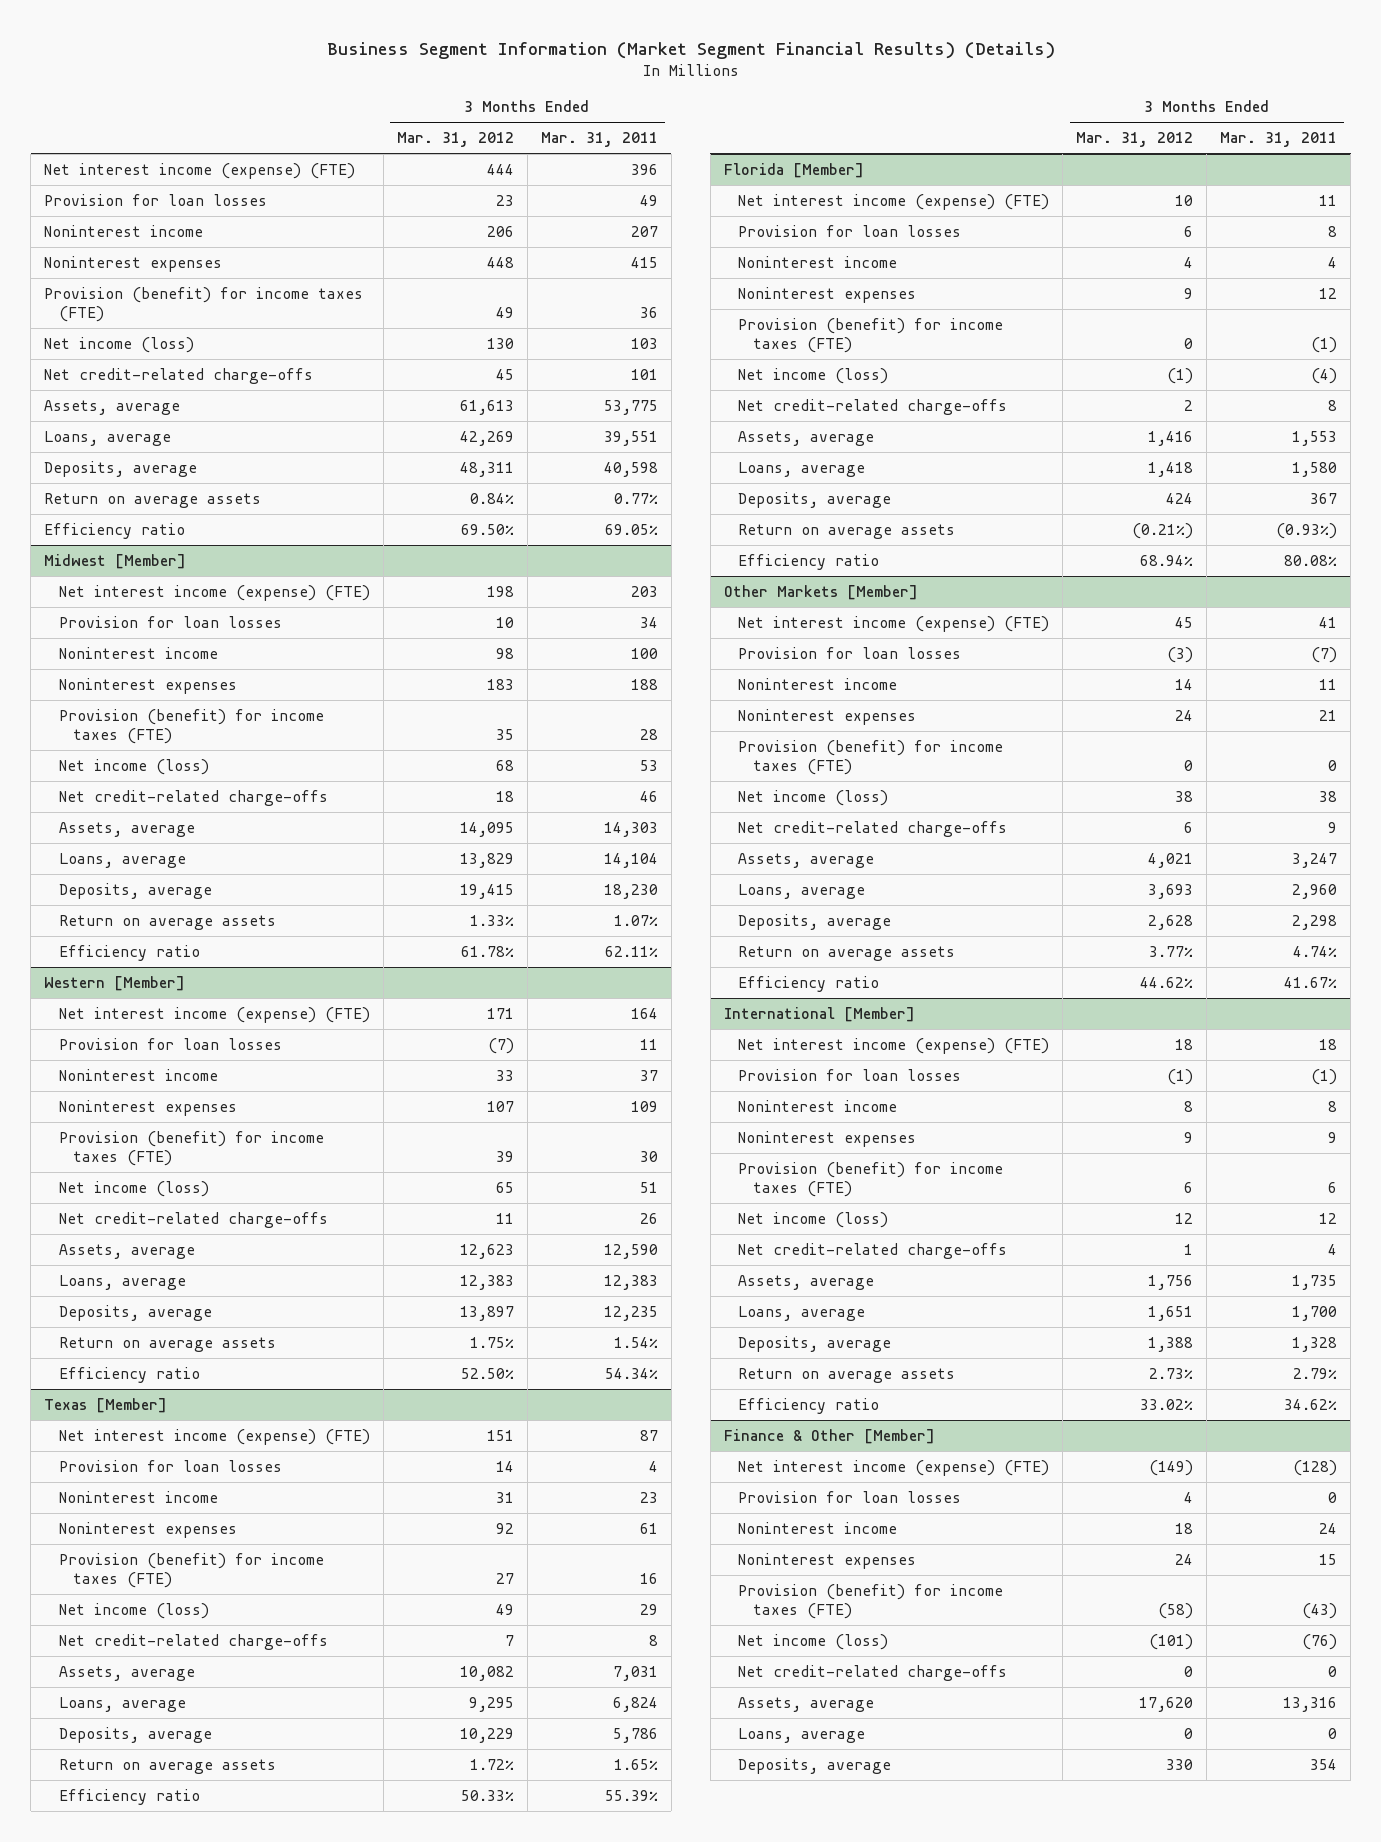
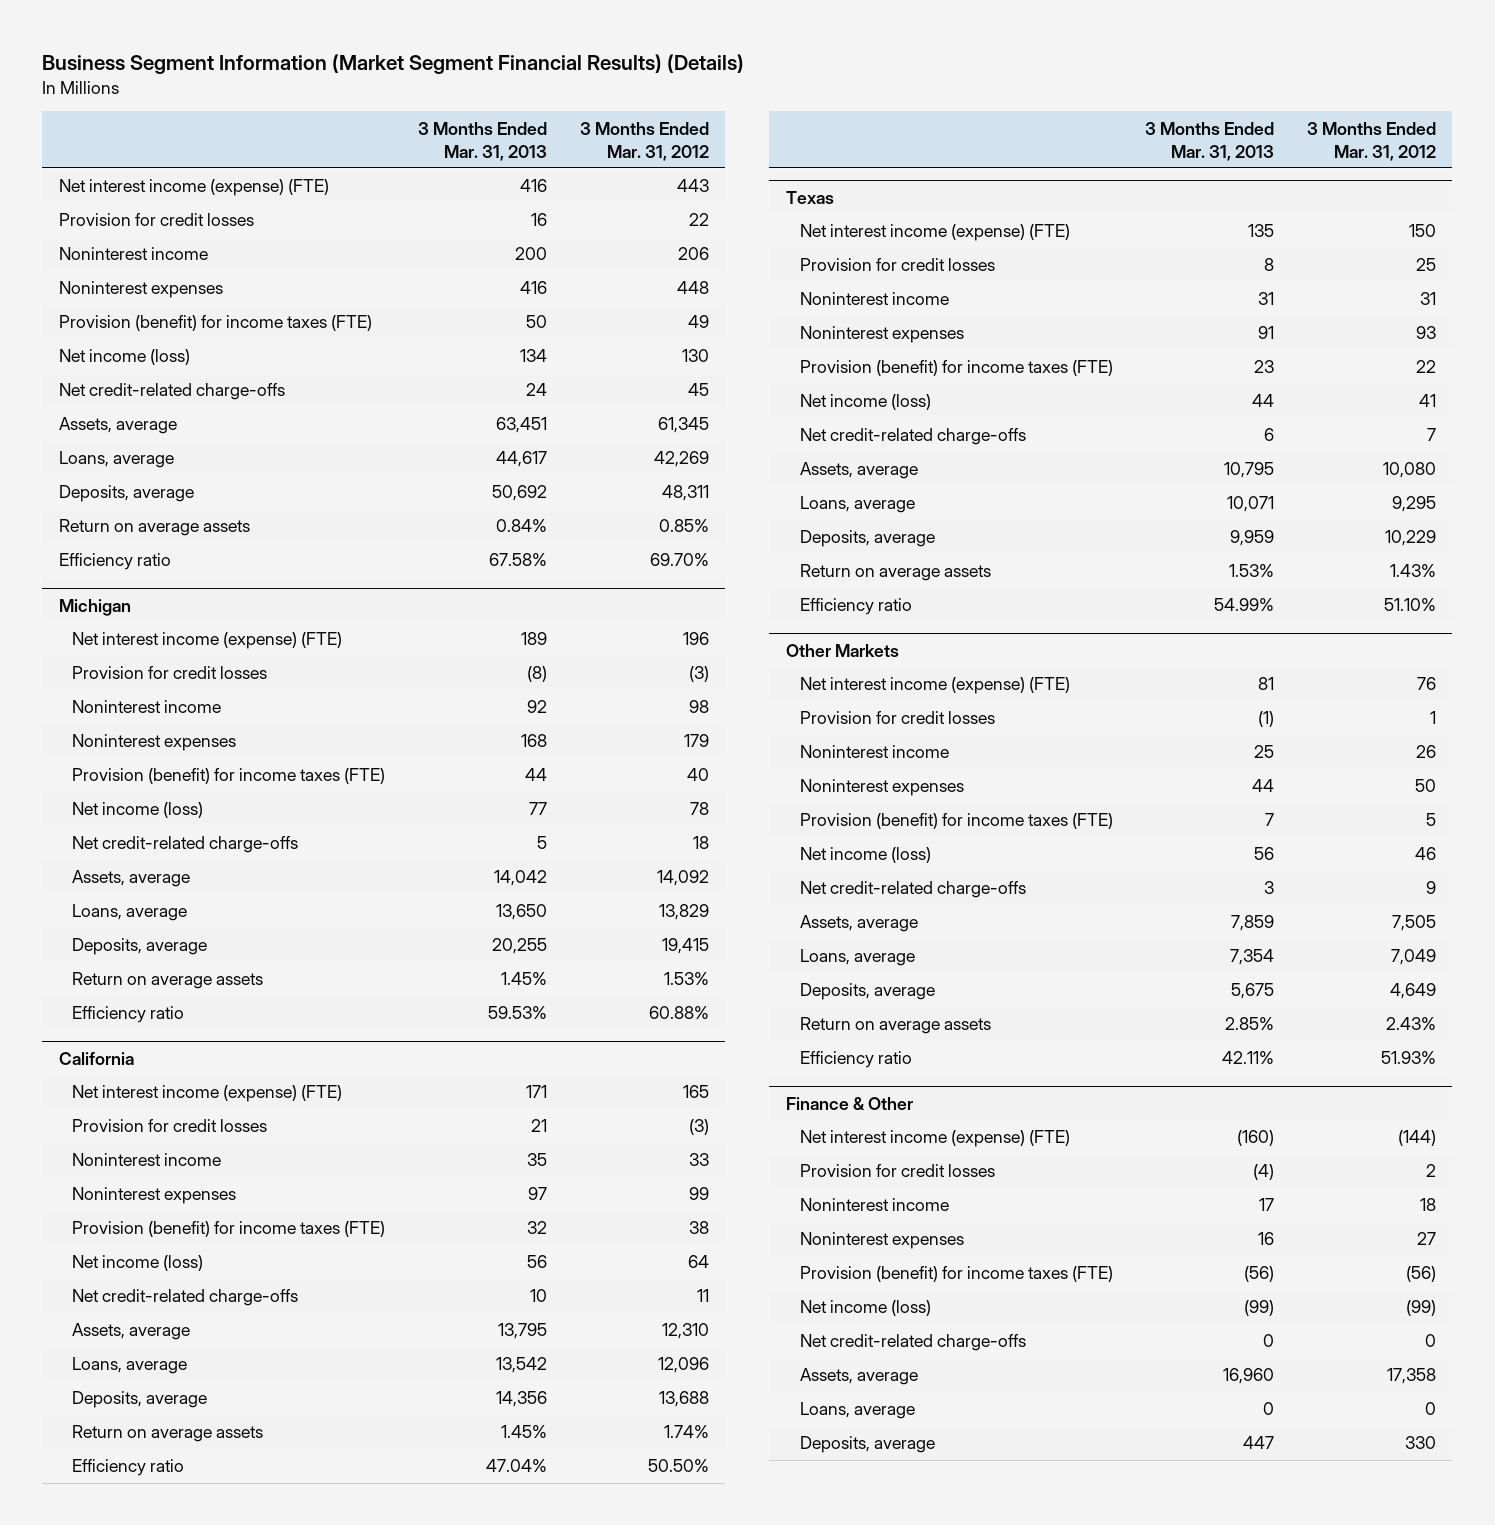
- | 3 Months Ended Mar. 31, 2012 | 3 Months Ended Mar. 31, 2011
+ | 3 Months Ended Mar. 31, 2013 | 3 Months Ended Mar. 31, 2012
- Net interest income (expense) (FTE) | 444 | 396
- Provision for loan losses | 23 | 49
+ Net interest income (expense) (FTE) | 416 | 443
+ Provision for credit losses | 16 | 22
- Assets, average | 61,613 | 53,775
+ Assets, average | 63,451 | 61,345
- Return on average assets | 0.84% | 0.77%
- Efficiency ratio | 69.50% | 69.05%
- Midwest [Member]
- Net interest income (expense) (FTE) | 198 | 203
- Provision for loan losses | 10 | 34
+ Return on average assets | 0.84% | 0.85%
+ Efficiency ratio | 67.58% | 69.70%
+ Michigan
+ Net interest income (expense) (FTE) | 189 | 196
+ Provision for credit losses | (8) | (3)
- Noninterest expenses | 183 | 188
- Provision (benefit) for income taxes (FTE) | 35 | 28
- Net income (loss) | 68 | 53
+ Noninterest expenses | 168 | 179
+ Provision (benefit) for income taxes (FTE) | 44 | 40
+ Net income (loss) | 77 | 78
- Assets, average | 14,095 | 14,303
+ Assets, average | 14,042 | 14,092
- Return on average assets | 1.33% | 1.07%
- Efficiency ratio | 61.78% | 62.11%
- Western [Member]
- Net interest income (expense) (FTE) | 171 | 164
- Provision for loan losses | (7) | 11
+ Return on average assets | 1.45% | 1.53%
+ Efficiency ratio | 59.53% | 60.88%
+ California
+ Net interest income (expense) (FTE) | 171 | 165
+ Provision for credit losses | 21 | (3)
- Noninterest expenses | 107 | 109
- Provision (benefit) for income taxes (FTE) | 39 | 30
- Net income (loss) | 65 | 51
+ Noninterest expenses | 97 | 99
+ Provision (benefit) for income taxes (FTE) | 32 | 38
+ Net income (loss) | 56 | 64
- Assets, average | 12,623 | 12,590
- Loans, average | 12,383 | 12,383
- Deposits, average | 13,897 | 12,235
- Return on average assets | 1.75% | 1.54%
- Efficiency ratio | 52.50% | 54.34%
- Texas [Member]
- Net interest income (expense) (FTE) | 151 | 87
- Provision for loan losses | 14 | 4
+ Assets, average | 13,795 | 12,310
+ Loans, average | 13,542 | 12,096
+ Deposits, average | 14,356 | 13,688
+ Return on average assets | 1.45% | 1.74%
+ Efficiency ratio | 47.04% | 50.50%
+ Texas
+ Net interest income (expense) (FTE) | 135 | 150
+ Provision for credit losses | 8 | 25
- Noninterest expenses | 92 | 61
- Provision (benefit) for income taxes (FTE) | 27 | 16
- Net income (loss) | 49 | 29
+ Noninterest expenses | 91 | 93
+ Provision (benefit) for income taxes (FTE) | 23 | 22
+ Net income (loss) | 44 | 41
- Assets, average | 10,082 | 7,031
+ Assets, average | 10,795 | 10,080
- Return on average assets | 1.72% | 1.65%
- Efficiency ratio | 50.33% | 55.39%
- Florida [Member]
- Net interest income (expense) (FTE) | 10 | 11
- Provision for loan losses | 6 | 8
- Noninterest income | 4 | 4
- Noninterest expenses | 9 | 12
- Provision (benefit) for income taxes (FTE) | 0 | (1)
- Net income (loss) | (1) | (4)
- Net credit-related charge-offs | 2 | 8
- Assets, average | 1,416 | 1,553
- Loans, average | 1,418 | 1,580
- Deposits, average | 424 | 367
- Return on average assets | (0.21%) | (0.93%)
- Efficiency ratio | 68.94% | 80.08%
- Other Markets [Member]
- Net interest income (expense) (FTE) | 45 | 41
- Provision for loan losses | (3) | (7)
- Noninterest income | 14 | 11
- Noninterest expenses | 24 | 21
- Provision (benefit) for income taxes (FTE) | 0 | 0
- Net income (loss) | 38 | 38
- Net credit-related charge-offs | 6 | 9
- Assets, average | 4,021 | 3,247
- Loans, average | 3,693 | 2,960
- Deposits, average | 2,628 | 2,298
- Return on average assets | 3.77% | 4.74%
- Efficiency ratio | 44.62% | 41.67%
- International [Member]
- Net interest income (expense) (FTE) | 18 | 18
- Provision for loan losses | (1) | (1)
- Noninterest income | 8 | 8
- Noninterest expenses | 9 | 9
- Provision (benefit) for income taxes (FTE) | 6 | 6
- Net income (loss) | 12 | 12
- Net credit-related charge-offs | 1 | 4
- Assets, average | 1,756 | 1,735
- Loans, average | 1,651 | 1,700
- Deposits, average | 1,388 | 1,328
- Return on average assets | 2.73% | 2.79%
- Efficiency ratio | 33.02% | 34.62%
- Finance & Other [Member]
- Net interest income (expense) (FTE) | (149) | (128)
- Provision for loan losses | 4 | 0
+ Return on average assets | 1.53% | 1.43%
+ Efficiency ratio | 54.99% | 51.10%
+ Other Markets
+ Net interest income (expense) (FTE) | 81 | 76
+ Provision for credit losses | (1) | 1
+ Noninterest income | 25 | 26
+ Noninterest expenses | 44 | 50
+ Provision (benefit) for income taxes (FTE) | 7 | 5
+ Net income (loss) | 56 | 46
+ Net credit-related charge-offs | 3 | 9
+ Assets, average | 7,859 | 7,505
+ Loans, average | 7,354 | 7,049
+ Deposits, average | 5,675 | 4,649
+ Return on average assets | 2.85% | 2.43%
+ Efficiency ratio | 42.11% | 51.93%
+ Finance & Other
+ Net interest income (expense) (FTE) | (160) | (144)
+ Provision for credit losses | (4) | 2
- Noninterest expenses | 24 | 15
- Provision (benefit) for income taxes (FTE) | (58) | (43)
- Net income (loss) | (101) | (76)
+ Noninterest expenses | 16 | 27
+ Provision (benefit) for income taxes (FTE) | (56) | (56)
+ Net income (loss) | (99) | (99)
- Assets, average | 17,620 | 13,316
+ Assets, average | 16,960 | 17,358

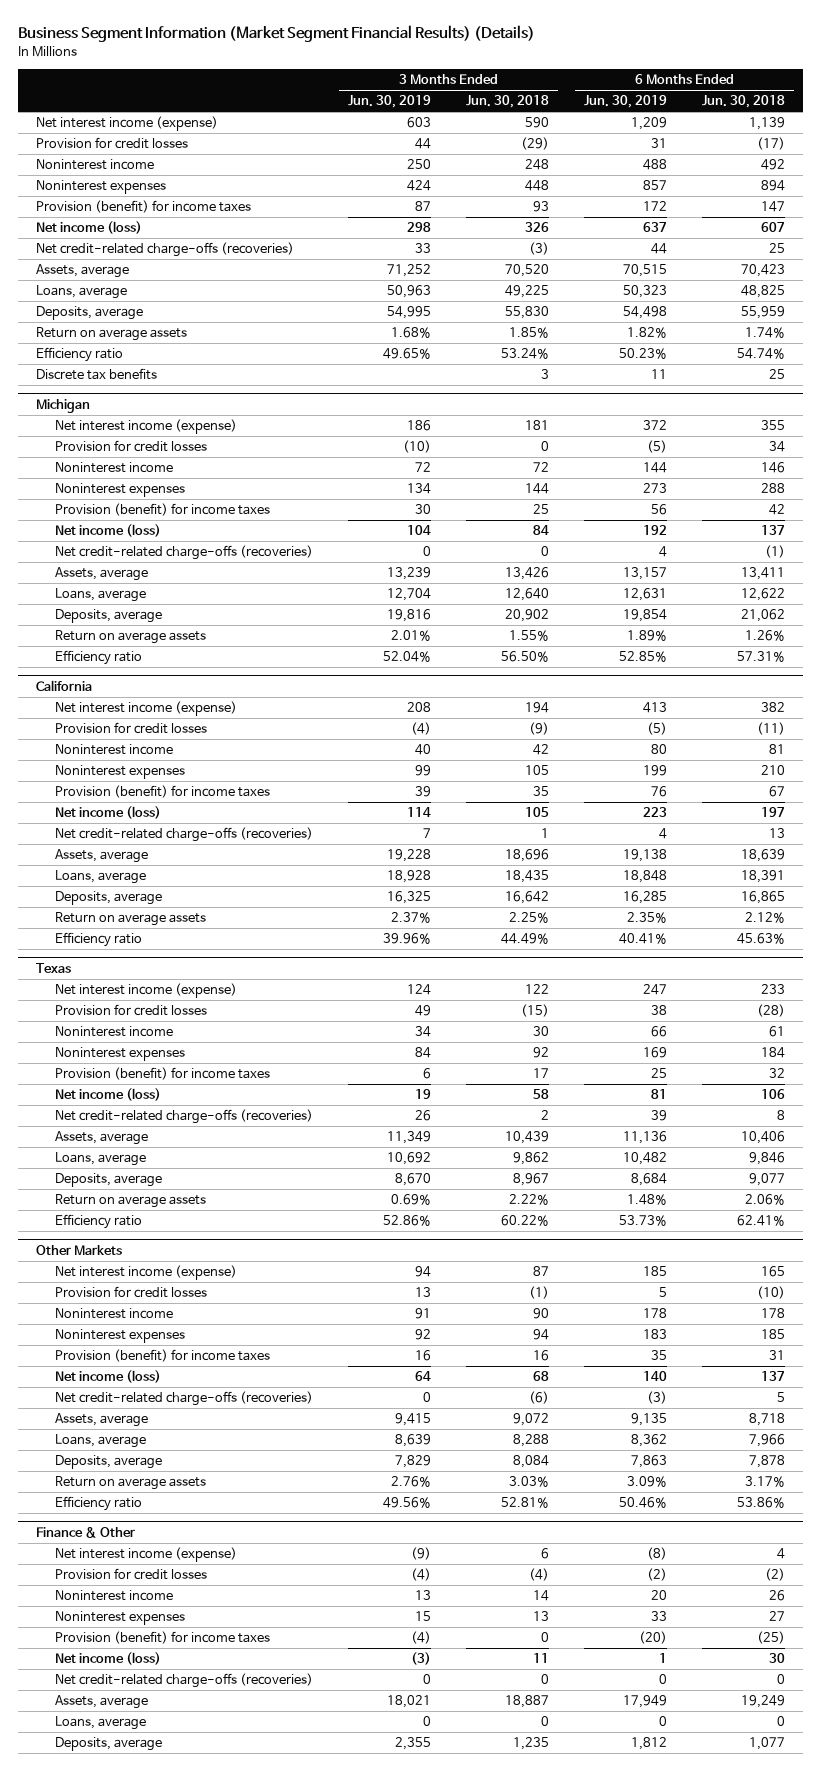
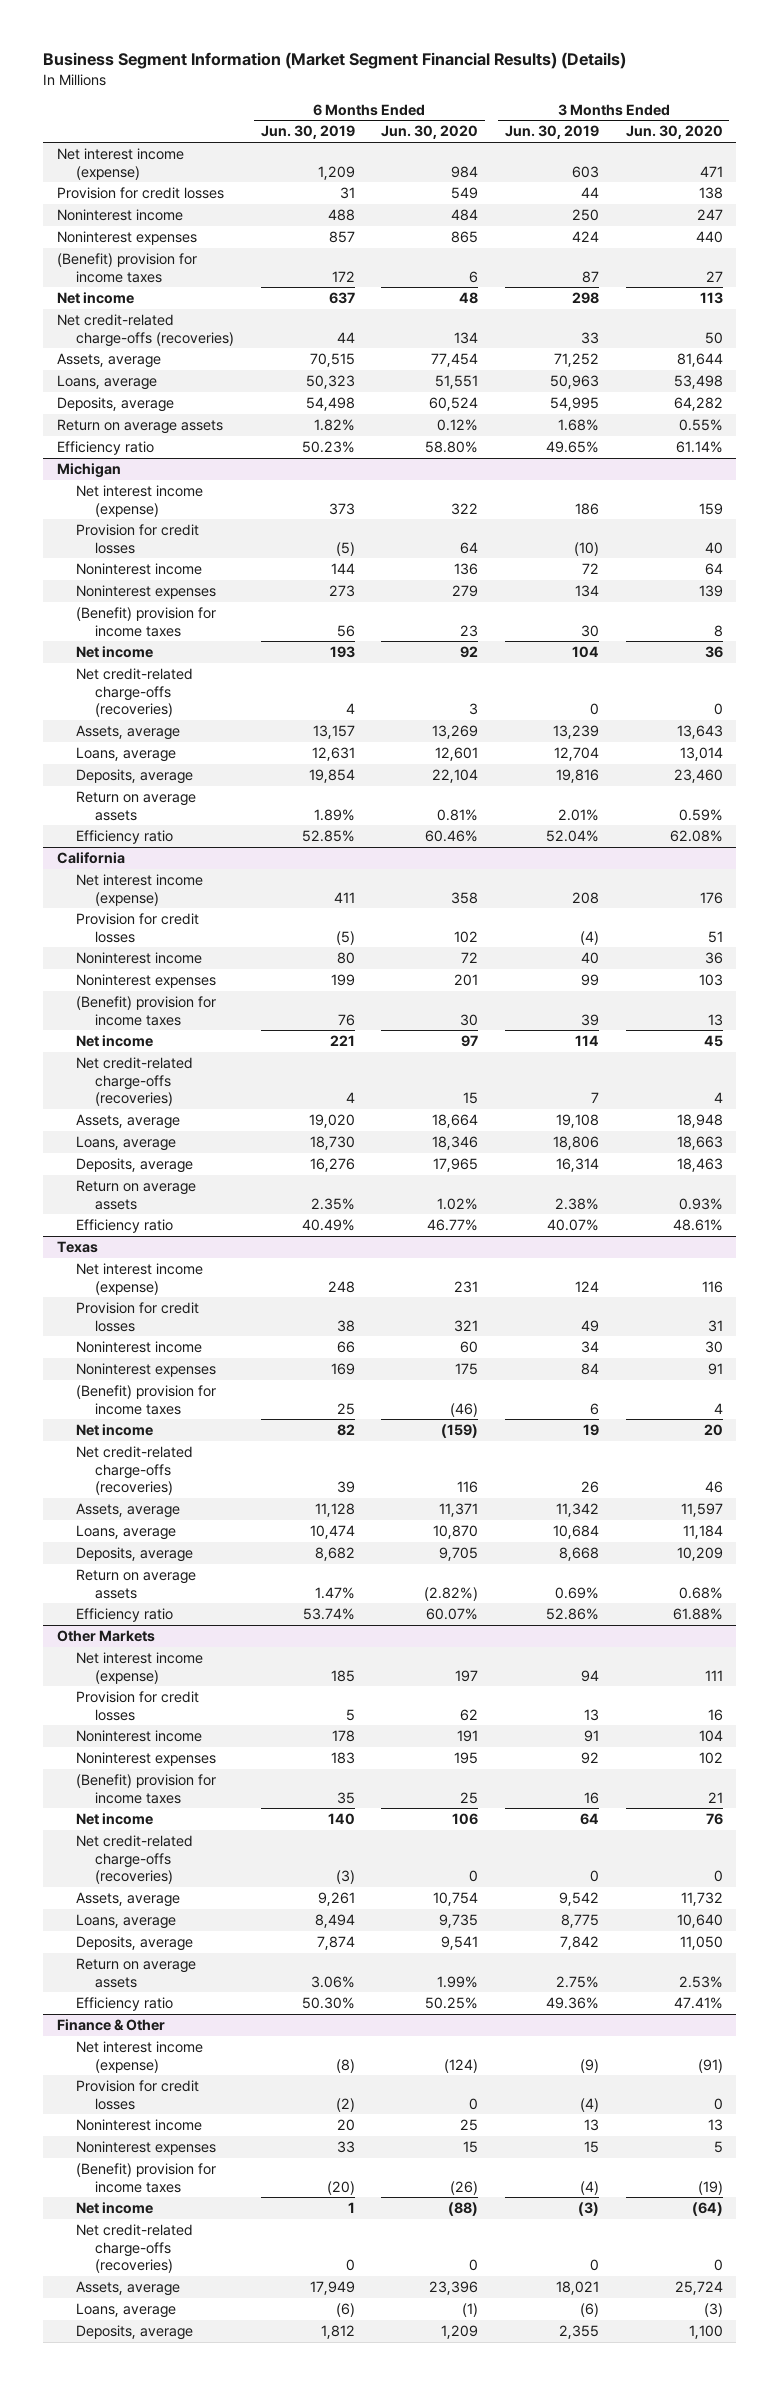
- | 3 Months Ended Jun. 30, 2019 | 3 Months Ended Jun. 30, 2018 | 6 Months Ended Jun. 30, 2019 | 6 Months Ended Jun. 30, 2018
+ | 6 Months Ended Jun. 30, 2019 | 6 Months Ended Jun. 30, 2020 | 3 Months Ended Jun. 30, 2019 | 3 Months Ended Jun. 30, 2020
- Provision (benefit) for income taxes | 87 | 93 | 172 | 147
- Net income (loss) | 298 | 326 | 637 | 607
+ (Benefit) provision for income taxes | 172 | 6 | 87 | 27
+ Net income | 637 | 48 | 298 | 113
- Discrete tax benefits | | 3 | 11 | 25
@ Michigan
- Net interest income (expense) | 186 | 181 | 372 | 355
+ Net interest income (expense) | 373 | 322 | 186 | 159
- Provision (benefit) for income taxes | 30 | 25 | 56 | 42
- Net income (loss) | 104 | 84 | 192 | 137
+ (Benefit) provision for income taxes | 56 | 23 | 30 | 8
+ Net income | 193 | 92 | 104 | 36
@ California
- Net interest income (expense) | 208 | 194 | 413 | 382
+ Net interest income (expense) | 411 | 358 | 208 | 176
- Provision (benefit) for income taxes | 39 | 35 | 76 | 67
- Net income (loss) | 114 | 105 | 223 | 197
+ (Benefit) provision for income taxes | 76 | 30 | 39 | 13
+ Net income | 221 | 97 | 114 | 45
- Assets, average | 19,228 | 18,696 | 19,138 | 18,639
- Loans, average | 18,928 | 18,435 | 18,848 | 18,391
- Deposits, average | 16,325 | 16,642 | 16,285 | 16,865
- Return on average assets | 2.37% | 2.25% | 2.35% | 2.12%
- Efficiency ratio | 39.96% | 44.49% | 40.41% | 45.63%
+ Assets, average | 19,020 | 18,664 | 19,108 | 18,948
+ Loans, average | 18,730 | 18,346 | 18,806 | 18,663
+ Deposits, average | 16,276 | 17,965 | 16,314 | 18,463
+ Return on average assets | 2.35% | 1.02% | 2.38% | 0.93%
+ Efficiency ratio | 40.49% | 46.77% | 40.07% | 48.61%
@ Texas
- Net interest income (expense) | 124 | 122 | 247 | 233
+ Net interest income (expense) | 248 | 231 | 124 | 116
- Provision (benefit) for income taxes | 6 | 17 | 25 | 32
- Net income (loss) | 19 | 58 | 81 | 106
+ (Benefit) provision for income taxes | 25 | (46) | 6 | 4
+ Net income | 82 | (159) | 19 | 20
- Assets, average | 11,349 | 10,439 | 11,136 | 10,406
- Loans, average | 10,692 | 9,862 | 10,482 | 9,846
- Deposits, average | 8,670 | 8,967 | 8,684 | 9,077
- Return on average assets | 0.69% | 2.22% | 1.48% | 2.06%
- Efficiency ratio | 52.86% | 60.22% | 53.73% | 62.41%
+ Assets, average | 11,128 | 11,371 | 11,342 | 11,597
+ Loans, average | 10,474 | 10,870 | 10,684 | 11,184
+ Deposits, average | 8,682 | 9,705 | 8,668 | 10,209
+ Return on average assets | 1.47% | (2.82%) | 0.69% | 0.68%
+ Efficiency ratio | 53.74% | 60.07% | 52.86% | 61.88%
@ Other Markets
- Provision (benefit) for income taxes | 16 | 16 | 35 | 31
- Net income (loss) | 64 | 68 | 140 | 137
+ (Benefit) provision for income taxes | 35 | 25 | 16 | 21
+ Net income | 140 | 106 | 64 | 76
- Assets, average | 9,415 | 9,072 | 9,135 | 8,718
- Loans, average | 8,639 | 8,288 | 8,362 | 7,966
- Deposits, average | 7,829 | 8,084 | 7,863 | 7,878
- Return on average assets | 2.76% | 3.03% | 3.09% | 3.17%
- Efficiency ratio | 49.56% | 52.81% | 50.46% | 53.86%
+ Assets, average | 9,261 | 10,754 | 9,542 | 11,732
+ Loans, average | 8,494 | 9,735 | 8,775 | 10,640
+ Deposits, average | 7,874 | 9,541 | 7,842 | 11,050
+ Return on average assets | 3.06% | 1.99% | 2.75% | 2.53%
+ Efficiency ratio | 50.30% | 50.25% | 49.36% | 47.41%
@ Finance & Other
- Provision (benefit) for income taxes | (4) | 0 | (20) | (25)
- Net income (loss) | (3) | 11 | 1 | 30
+ (Benefit) provision for income taxes | (20) | (26) | (4) | (19)
+ Net income | 1 | (88) | (3) | (64)
- Loans, average | 0 | 0 | 0 | 0
+ Loans, average | (6) | (1) | (6) | (3)

